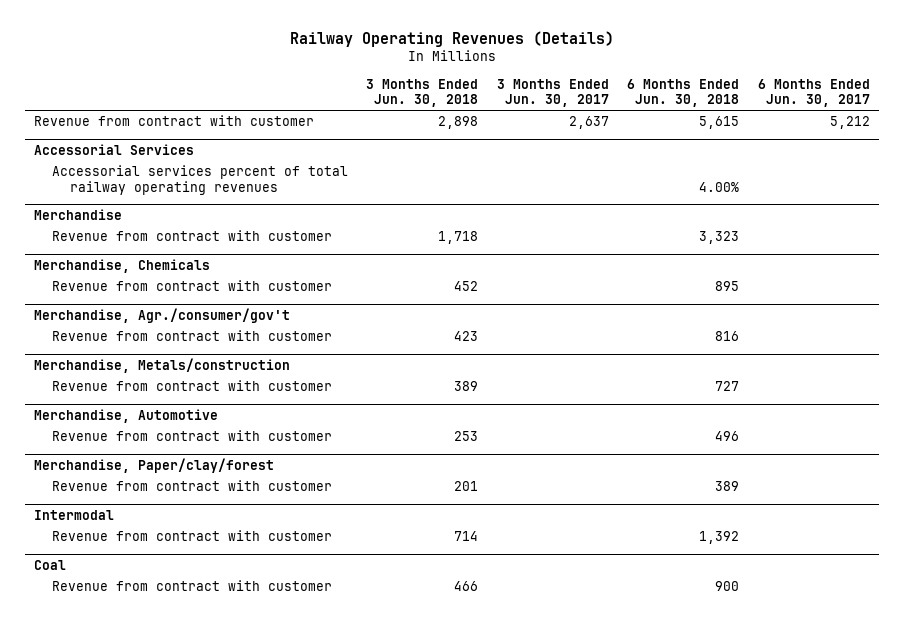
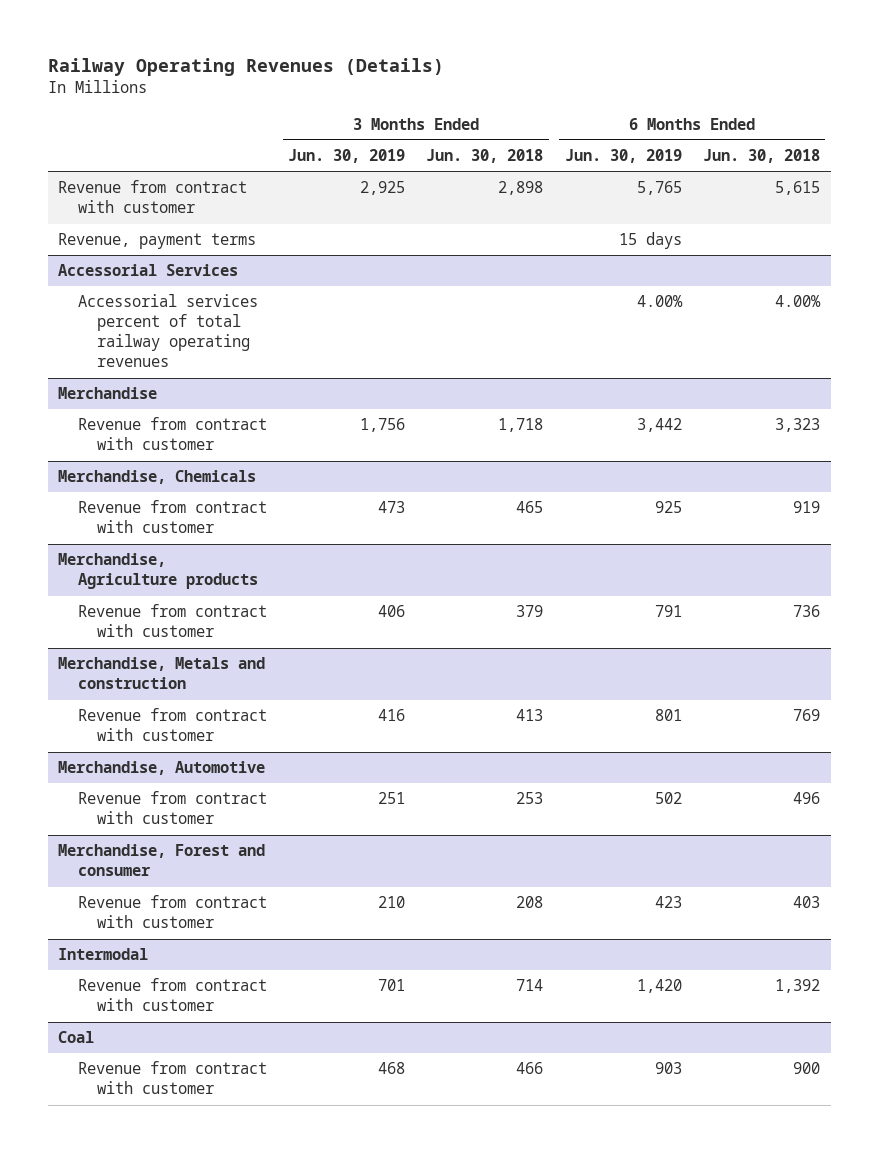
- | 3 Months Ended Jun. 30, 2018 | 3 Months Ended Jun. 30, 2017 | 6 Months Ended Jun. 30, 2018 | 6 Months Ended Jun. 30, 2017
+ | 3 Months Ended Jun. 30, 2019 | 3 Months Ended Jun. 30, 2018 | 6 Months Ended Jun. 30, 2019 | 6 Months Ended Jun. 30, 2018
+ Revenue, payment terms | | | 15 days |
@ Merchandise, Chemicals
- Revenue from contract with customer | 452 | | 895 |
- Merchandise, Agr./consumer/gov't
- Revenue from contract with customer | 423 | | 816 |
- Merchandise, Metals/construction
- Revenue from contract with customer | 389 | | 727 |
@ Merchandise, Chemicals
+ Revenue from contract with customer | 473 | 465 | 925 | 919
+ Merchandise, Agriculture products
+ Revenue from contract with customer | 406 | 379 | 791 | 736
+ Merchandise, Metals and construction
+ Revenue from contract with customer | 416 | 413 | 801 | 769
- Merchandise, Paper/clay/forest
- Revenue from contract with customer | 201 | | 389 |
+ Merchandise, Forest and consumer
+ Revenue from contract with customer | 210 | 208 | 423 | 403

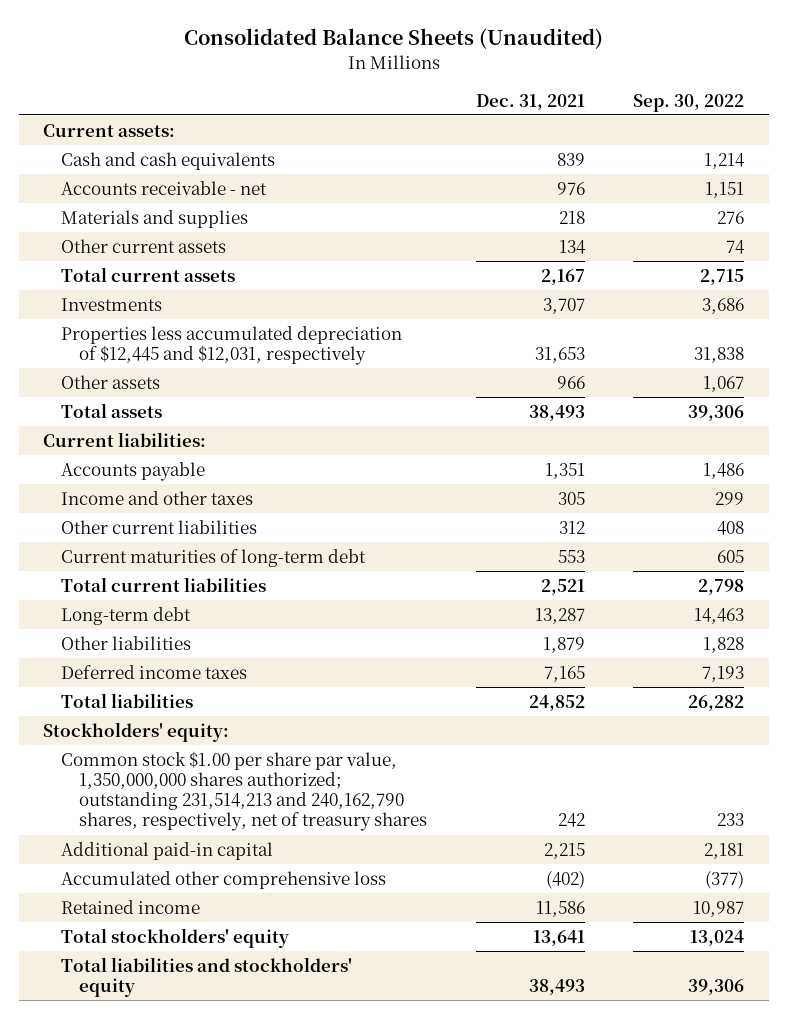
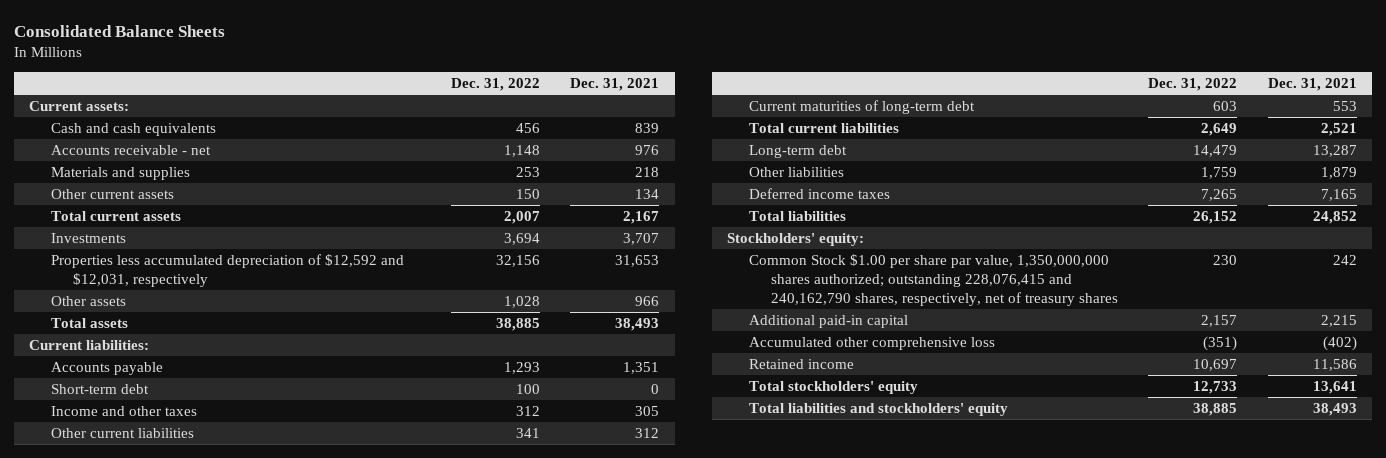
- Consolidated Balance Sheets (Unaudited)
+ Consolidated Balance Sheets
- | Dec. 31, 2021 | Sep. 30, 2022
+ | Dec. 31, 2022 | Dec. 31, 2021
- Properties less accumulated depreciation of $12,445 and $12,031, respectively | 31,653 | 31,838
+ Properties less accumulated depreciation of $12,592 and $12,031, respectively | 32,156 | 31,653
+ Short-term debt | 100 | 0
- Common stock $1.00 per share par value, 1,350,000,000 shares authorized; outstanding 231,514,213 and 240,162,790 shares, respectively, net of treasury shares | 242 | 233
+ Common Stock $1.00 per share par value, 1,350,000,000 shares authorized; outstanding 228,076,415 and 240,162,790 shares, respectively, net of treasury shares | 230 | 242

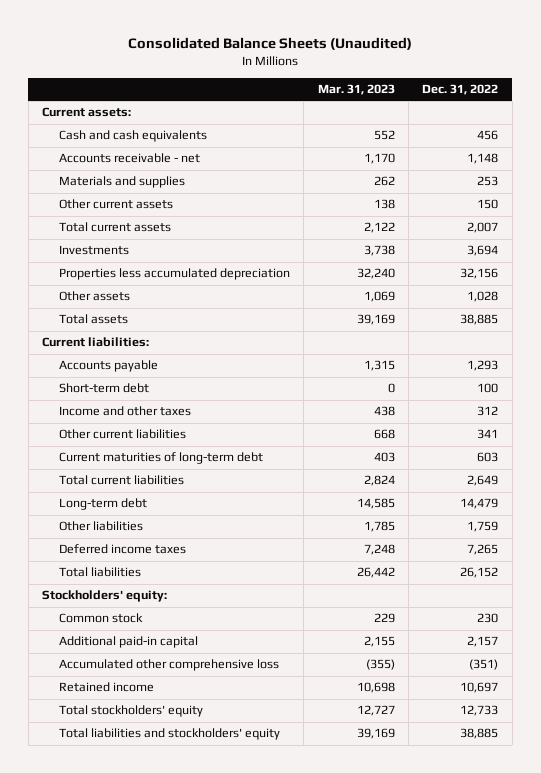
- Consolidated Balance Sheets
+ Consolidated Balance Sheets (Unaudited)
- | Dec. 31, 2022 | Dec. 31, 2021
+ | Mar. 31, 2023 | Dec. 31, 2022
- Properties less accumulated depreciation of $12,592 and $12,031, respectively | 32,156 | 31,653
+ Properties less accumulated depreciation | 32,240 | 32,156
- Common Stock $1.00 per share par value, 1,350,000,000 shares authorized; outstanding 228,076,415 and 240,162,790 shares, respectively, net of treasury shares | 230 | 242
+ Common stock | 229 | 230

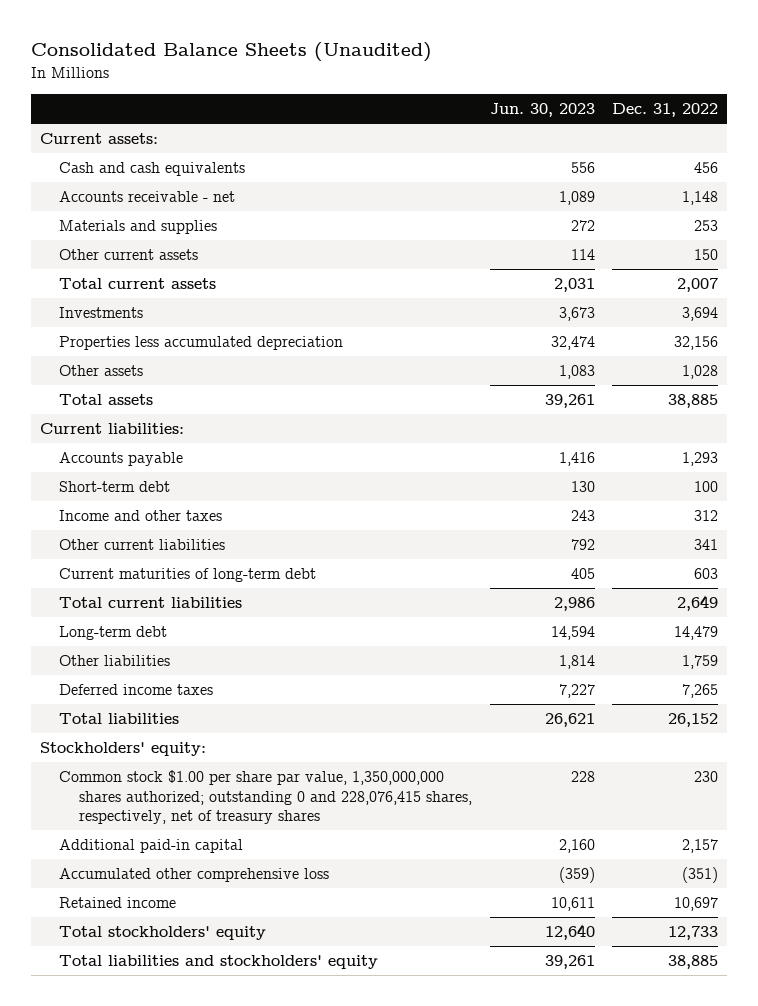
- | Mar. 31, 2023 | Dec. 31, 2022
+ | Jun. 30, 2023 | Dec. 31, 2022
- Common stock | 229 | 230
+ Common stock $1.00 per share par value, 1,350,000,000 shares authorized; outstanding 0 and 228,076,415 shares, respectively, net of treasury shares | 228 | 230

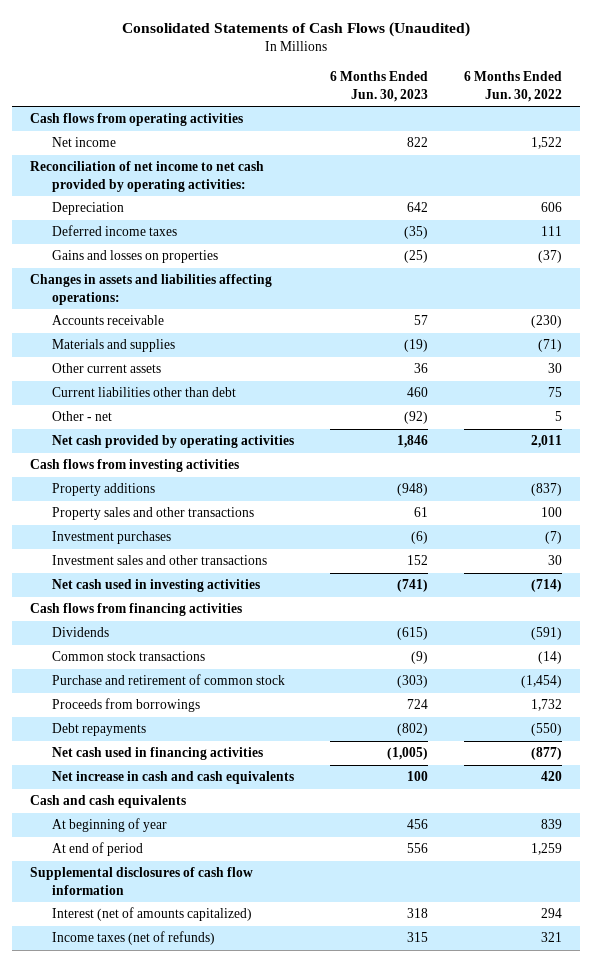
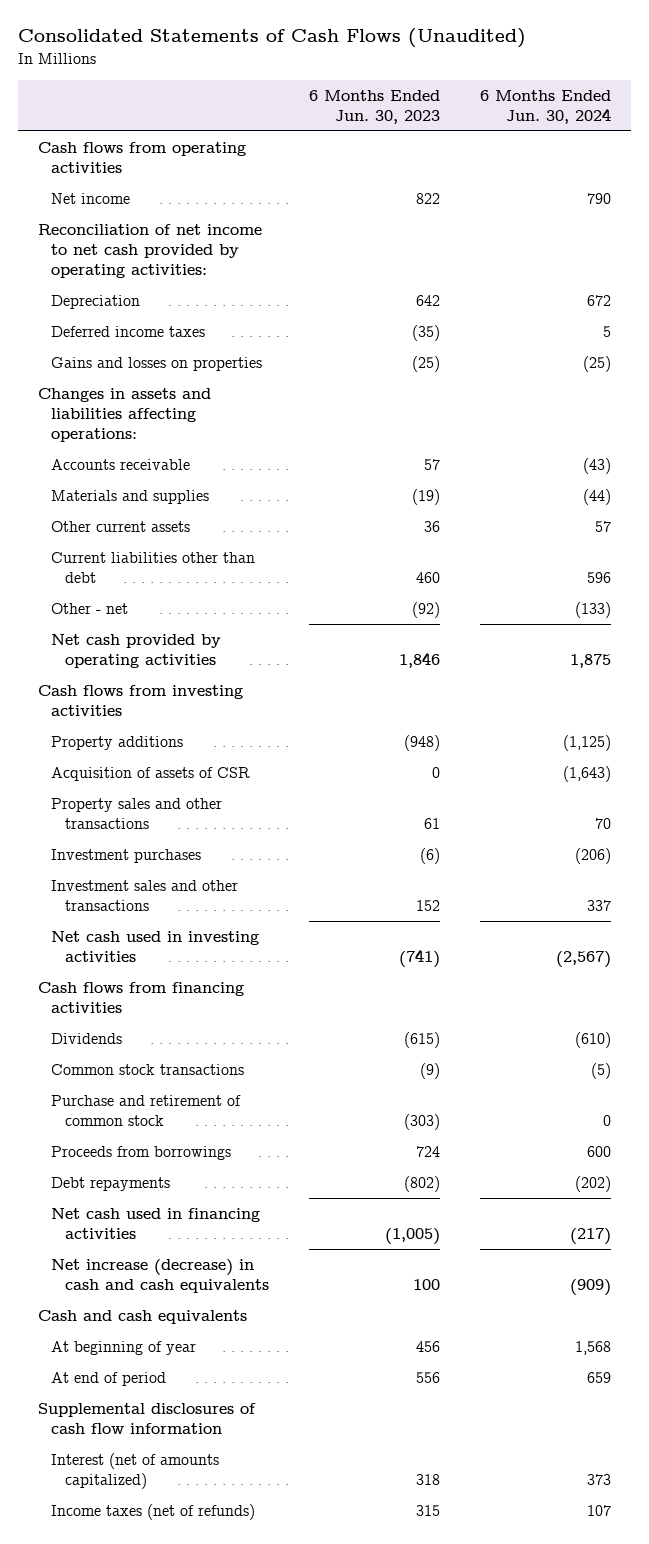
- | 6 Months Ended Jun. 30, 2023 | 6 Months Ended Jun. 30, 2022
+ | 6 Months Ended Jun. 30, 2023 | 6 Months Ended Jun. 30, 2024
+ Acquisition of assets of CSR | 0 | (1,643)
- Net increase in cash and cash equivalents | 100 | 420
+ Net increase (decrease) in cash and cash equivalents | 100 | (909)

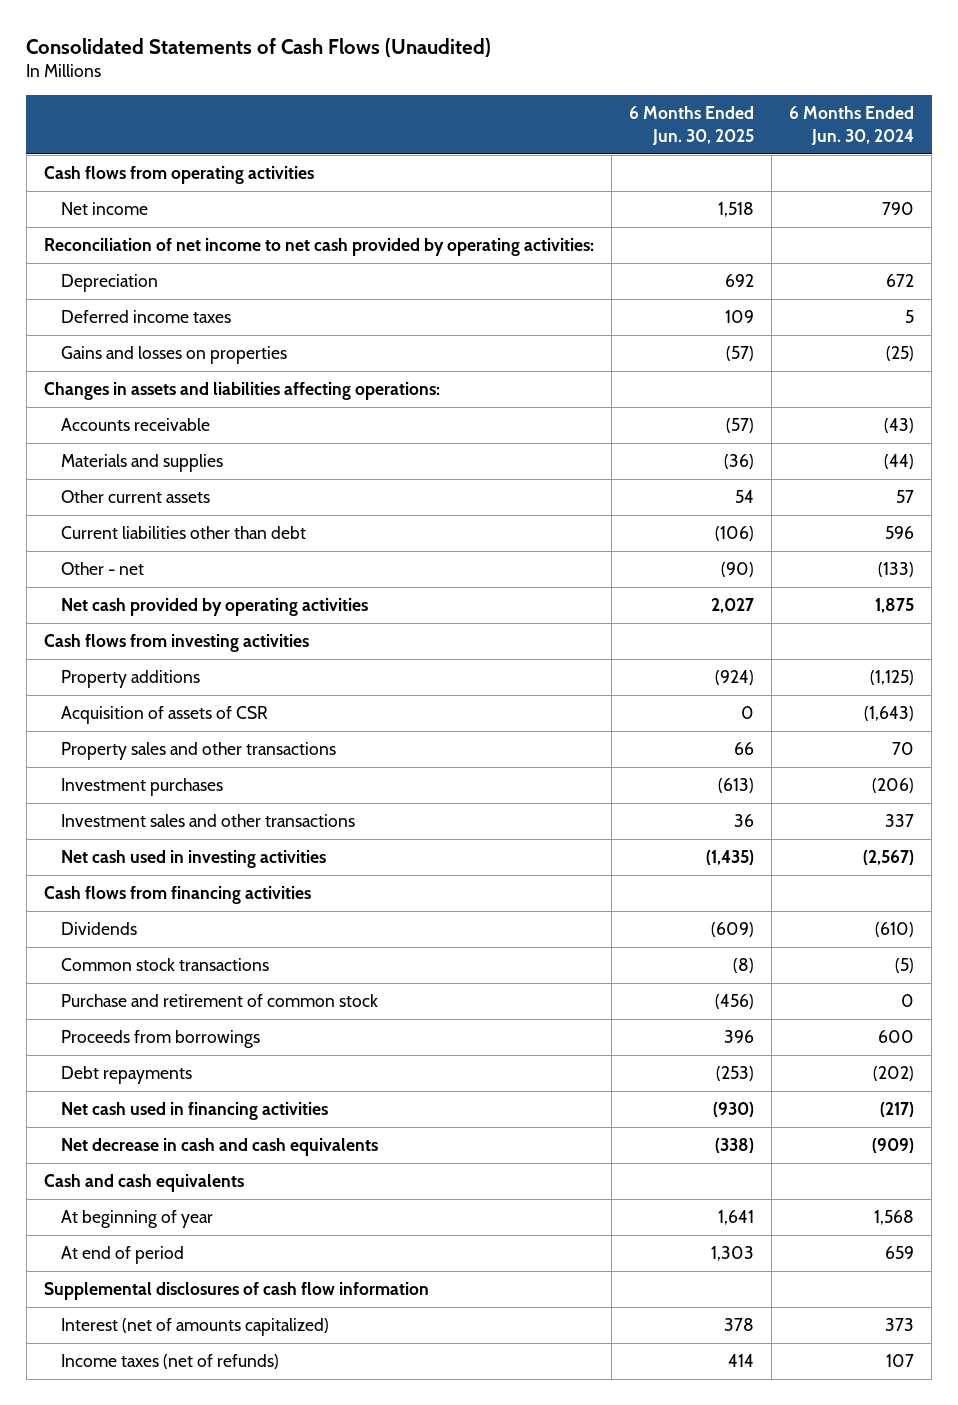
- | 6 Months Ended Jun. 30, 2023 | 6 Months Ended Jun. 30, 2024
+ | 6 Months Ended Jun. 30, 2025 | 6 Months Ended Jun. 30, 2024
- Net increase (decrease) in cash and cash equivalents | 100 | (909)
+ Net decrease in cash and cash equivalents | (338) | (909)

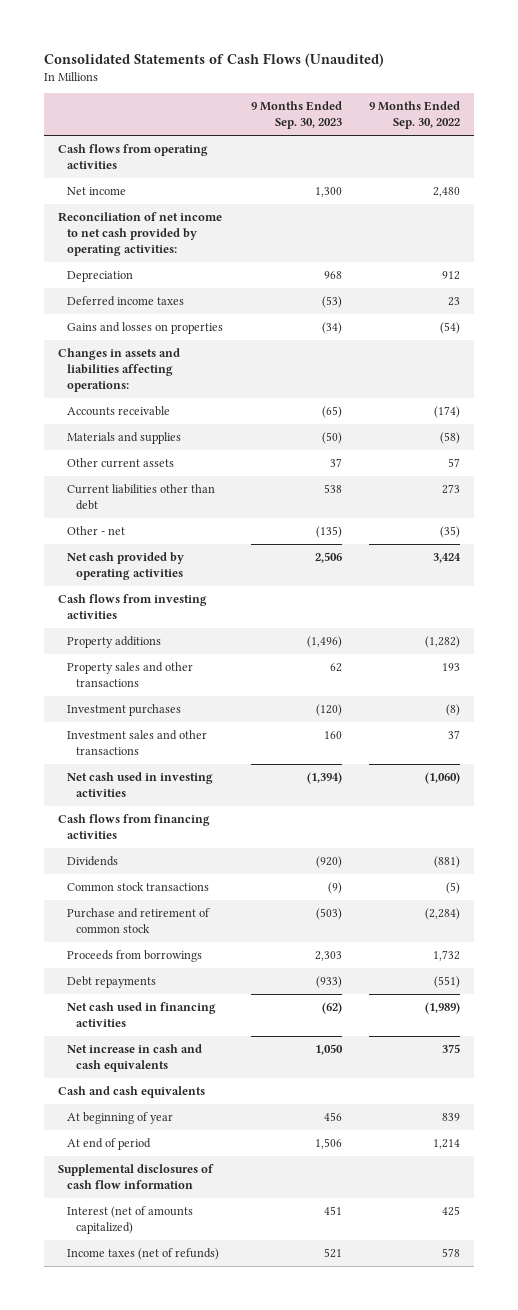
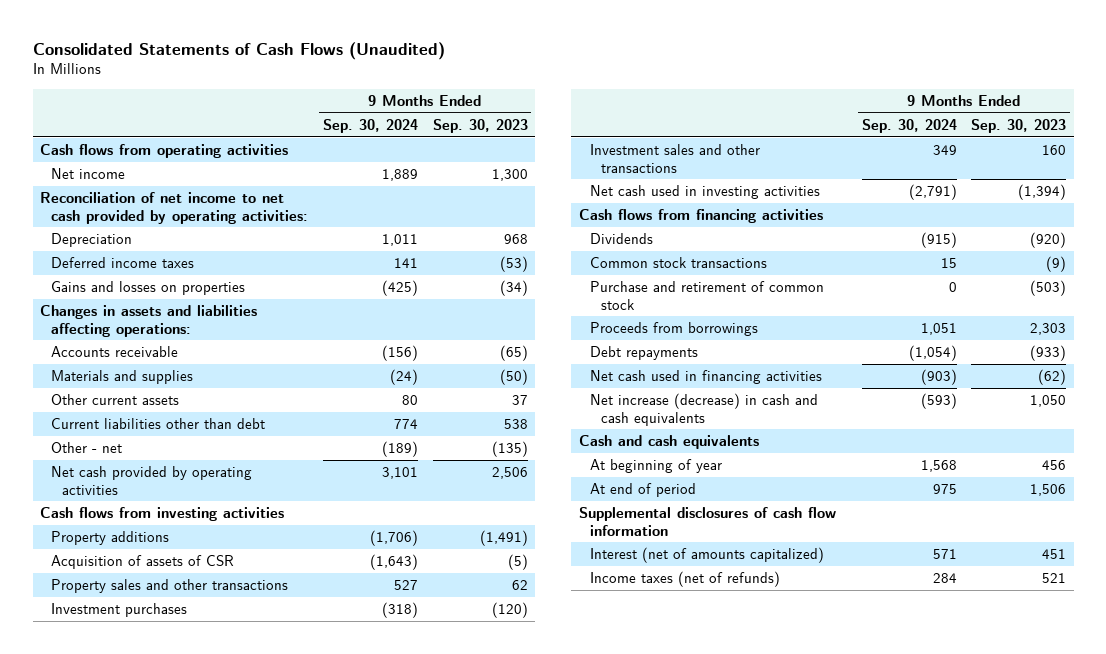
- | 9 Months Ended Sep. 30, 2023 | 9 Months Ended Sep. 30, 2022
+ | 9 Months Ended Sep. 30, 2024 | 9 Months Ended Sep. 30, 2023
- Property additions | (1,496) | (1,282)
+ Property additions | (1,706) | (1,491)
+ Acquisition of assets of CSR | (1,643) | (5)
- Net increase in cash and cash equivalents | 1,050 | 375
+ Net increase (decrease) in cash and cash equivalents | (593) | 1,050

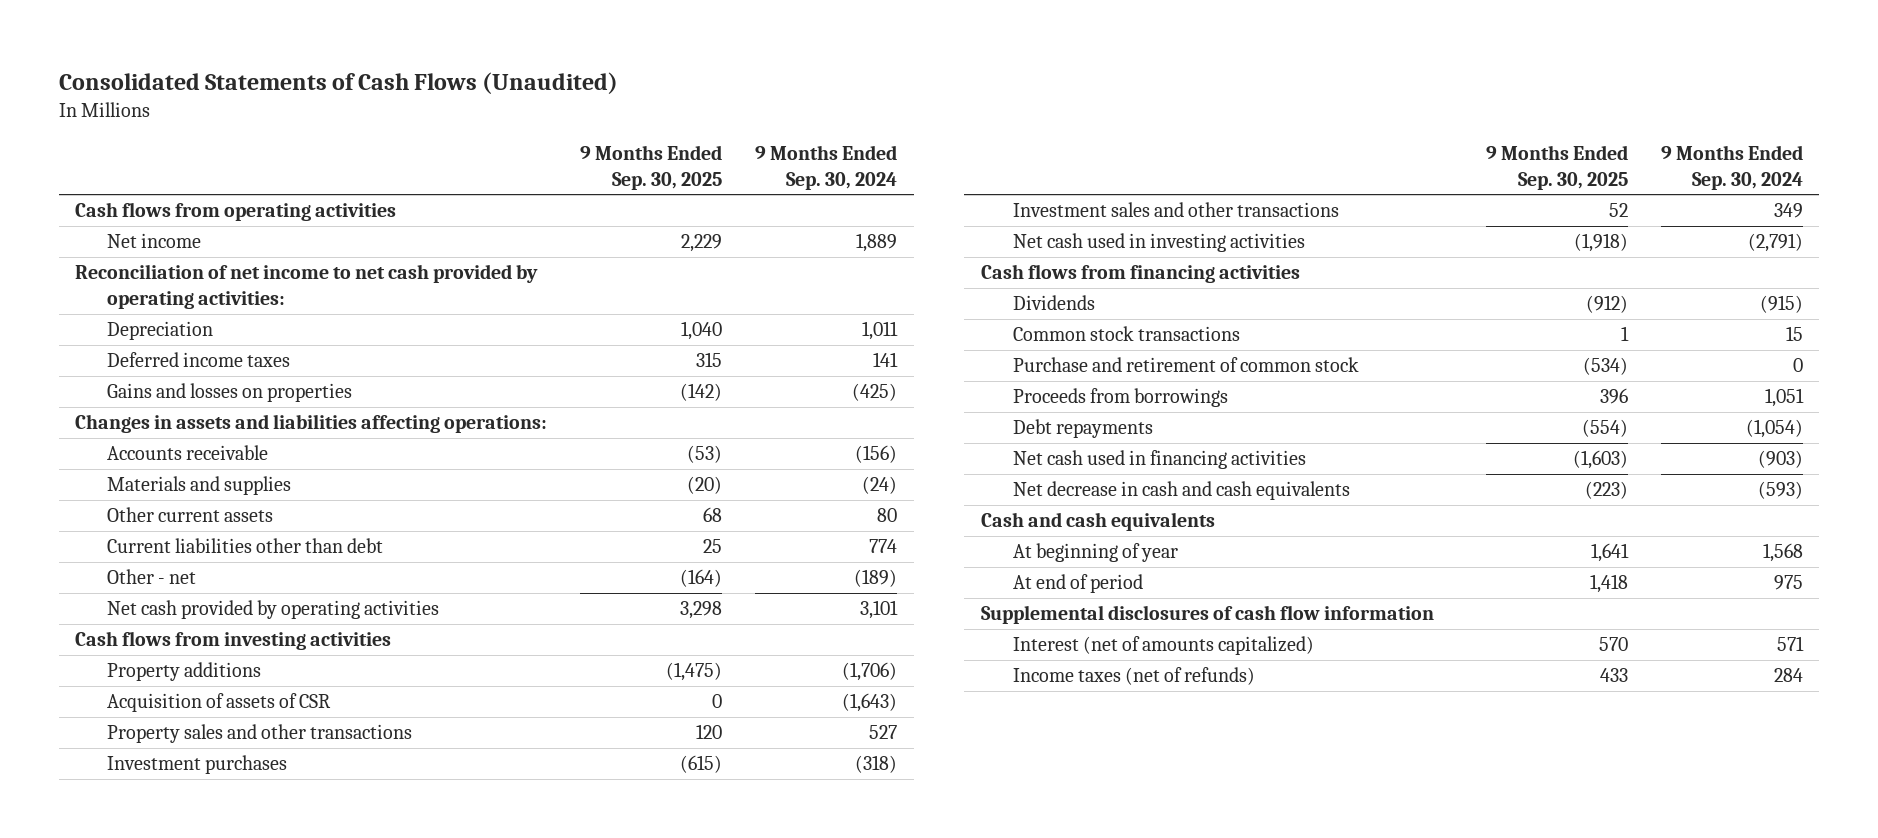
- | 9 Months Ended Sep. 30, 2024 | 9 Months Ended Sep. 30, 2023
+ | 9 Months Ended Sep. 30, 2025 | 9 Months Ended Sep. 30, 2024
- Net increase (decrease) in cash and cash equivalents | (593) | 1,050
+ Net decrease in cash and cash equivalents | (223) | (593)

